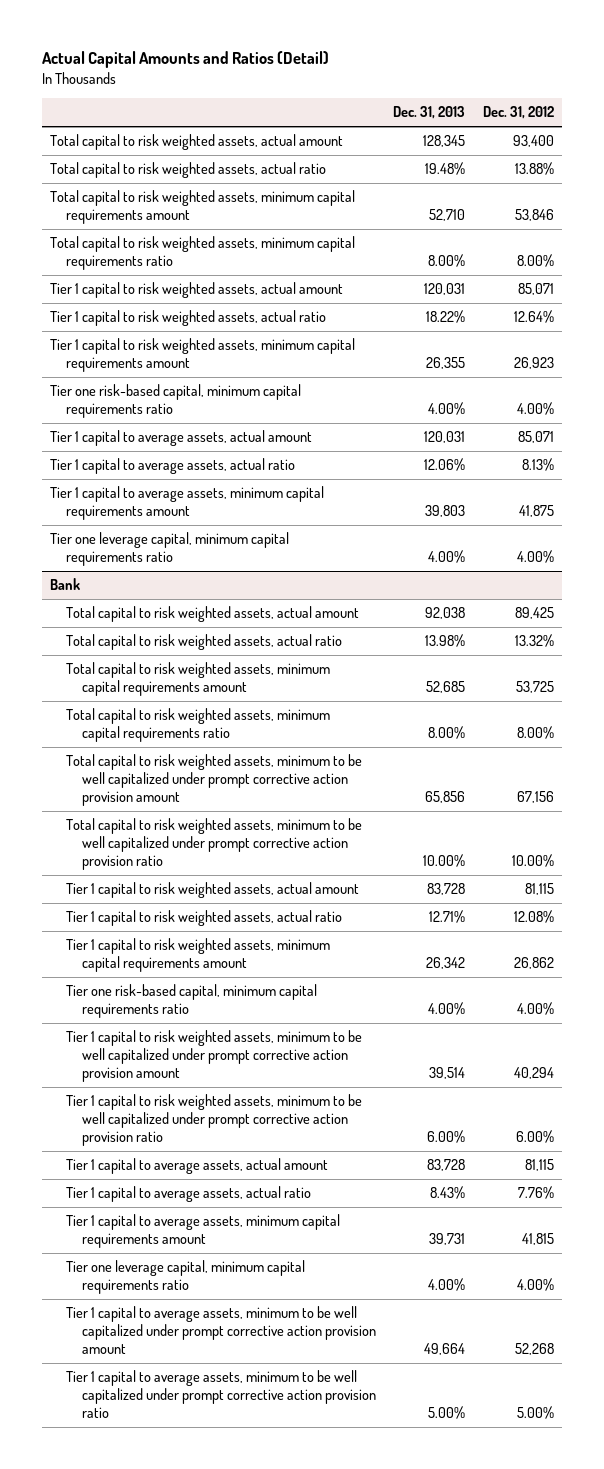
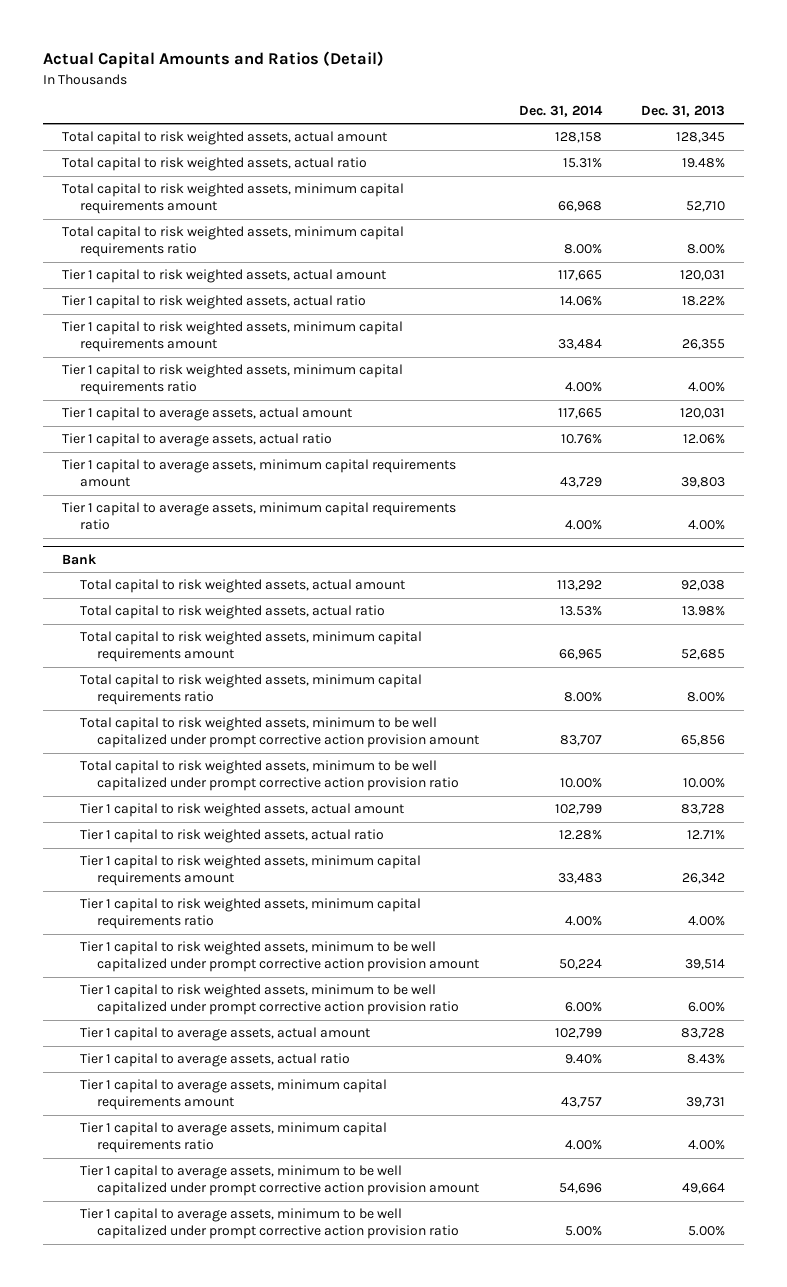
- | Dec. 31, 2013 | Dec. 31, 2012
+ | Dec. 31, 2014 | Dec. 31, 2013
- Tier one risk-based capital, minimum capital requirements ratio | 4.00% | 4.00%
+ Tier 1 capital to risk weighted assets, minimum capital requirements ratio | 4.00% | 4.00%
- Tier one leverage capital, minimum capital requirements ratio | 4.00% | 4.00%
+ Tier 1 capital to average assets, minimum capital requirements ratio | 4.00% | 4.00%
@ Bank
- Tier one risk-based capital, minimum capital requirements ratio | 4.00% | 4.00%
+ Tier 1 capital to risk weighted assets, minimum capital requirements ratio | 4.00% | 4.00%
- Tier one leverage capital, minimum capital requirements ratio | 4.00% | 4.00%
+ Tier 1 capital to average assets, minimum capital requirements ratio | 4.00% | 4.00%

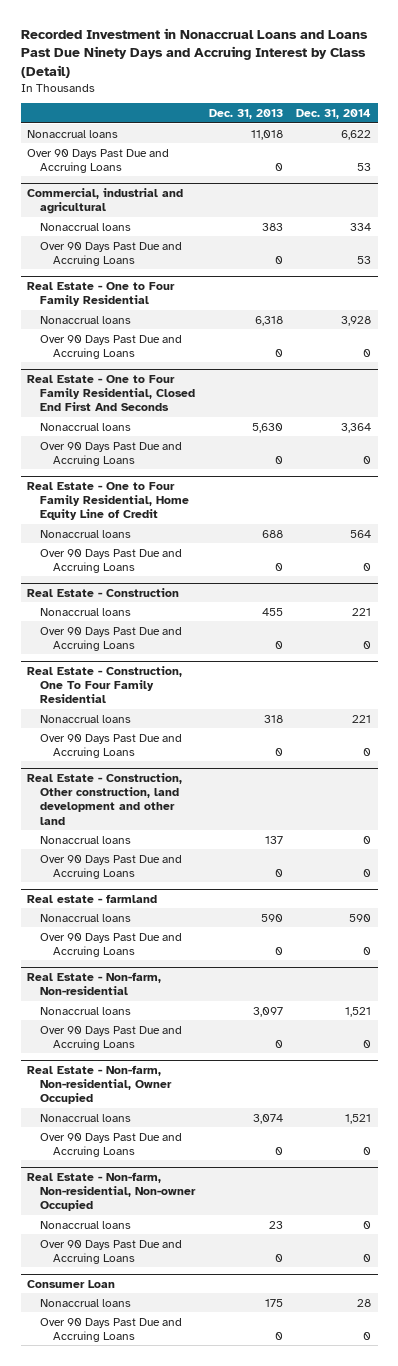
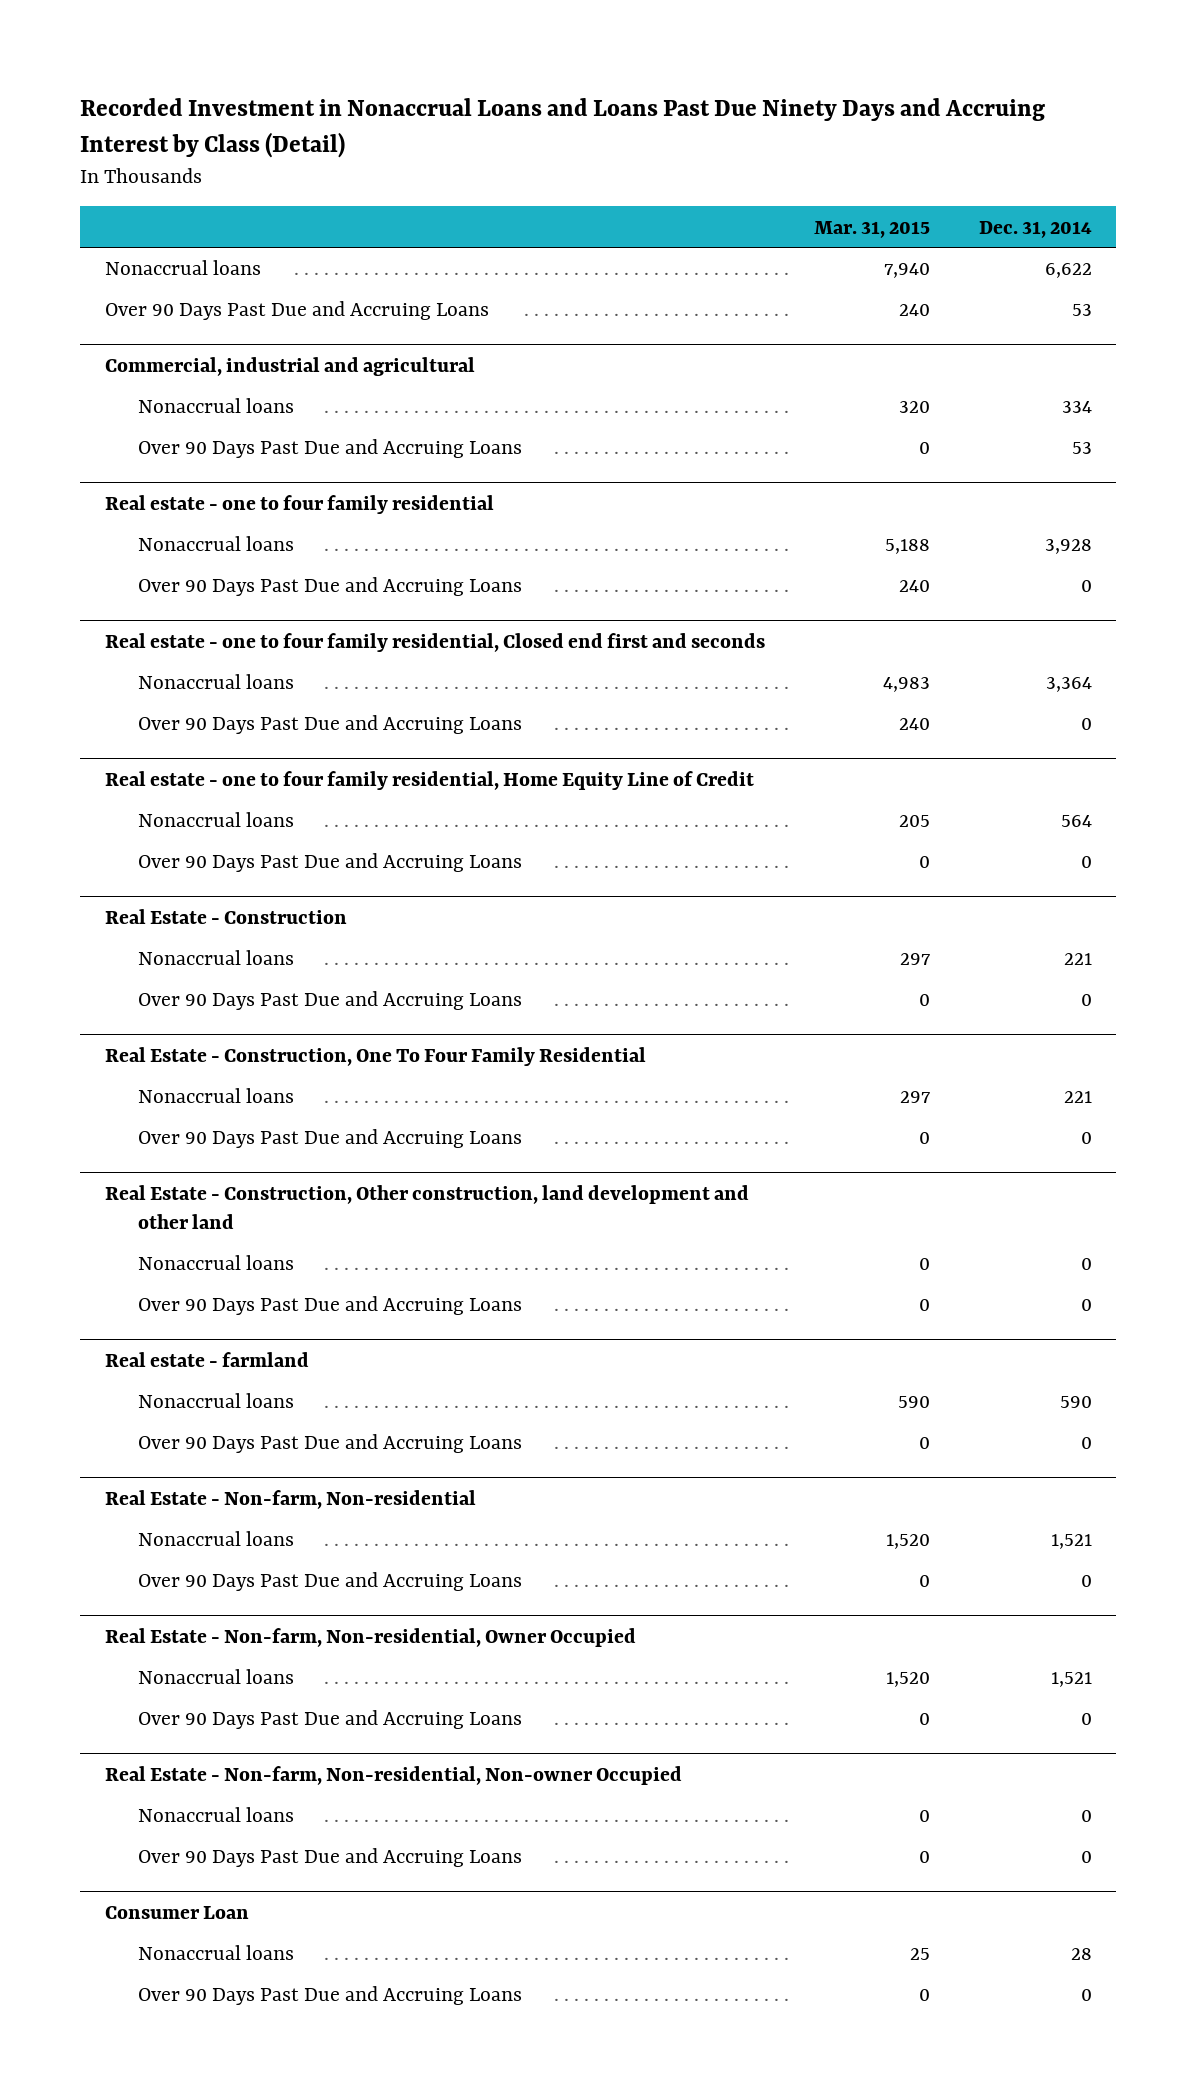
- | Dec. 31, 2013 | Dec. 31, 2014
+ | Mar. 31, 2015 | Dec. 31, 2014
- Real Estate - One to Four Family Residential
+ Real estate - one to four family residential
- Real Estate - One to Four Family Residential, Closed End First And Seconds
+ Real estate - one to four family residential, Closed end first and seconds
- Real Estate - One to Four Family Residential, Home Equity Line of Credit
+ Real estate - one to four family residential, Home Equity Line of Credit

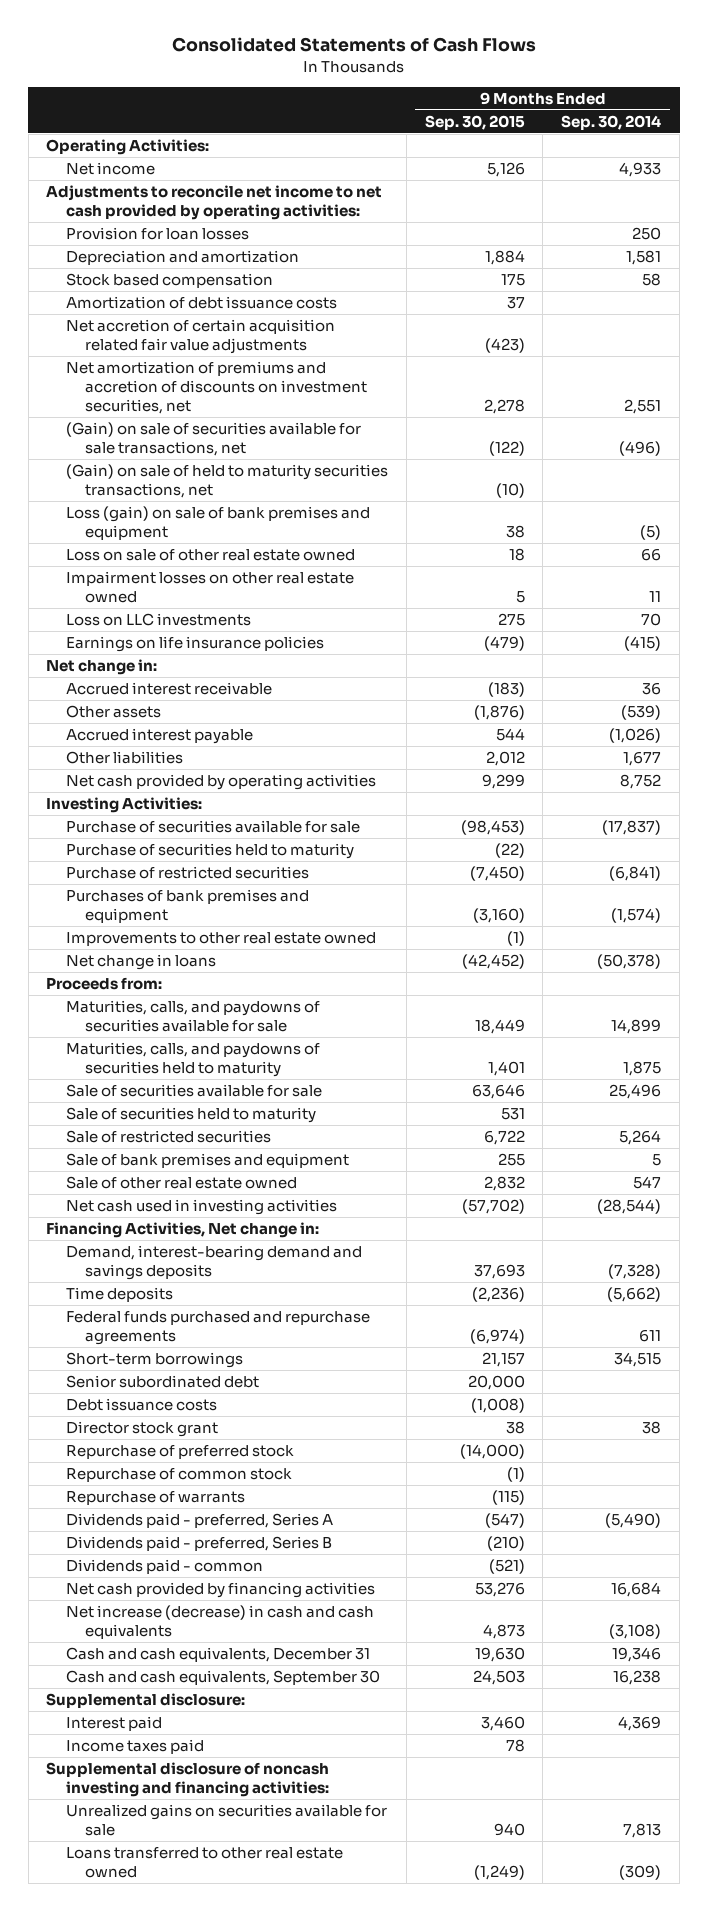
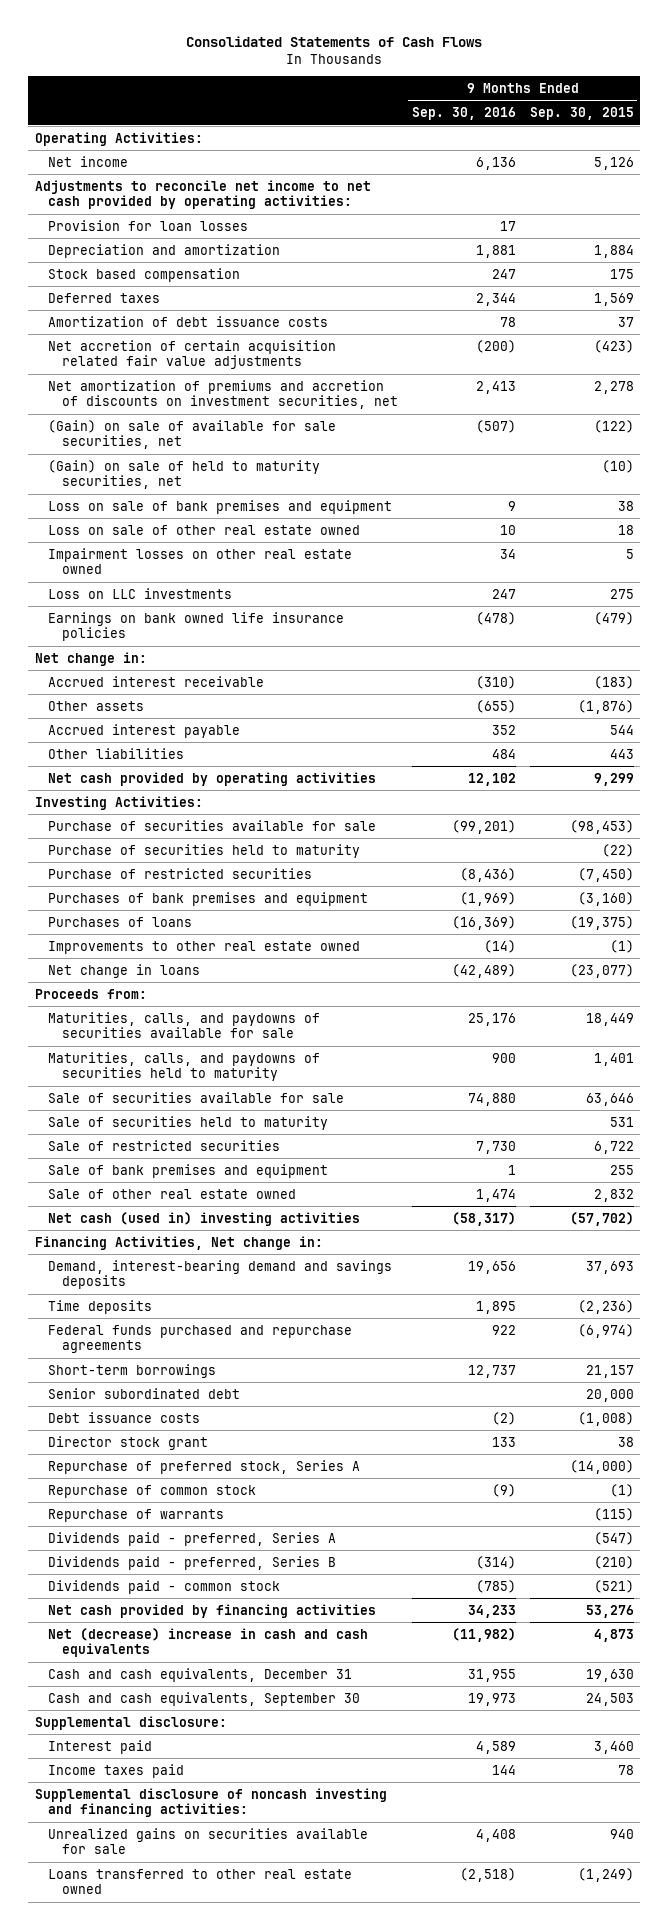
- | 9 Months Ended Sep. 30, 2015 | 9 Months Ended Sep. 30, 2014
+ | 9 Months Ended Sep. 30, 2016 | 9 Months Ended Sep. 30, 2015
+ Deferred taxes | 2,344 | 1,569
- (Gain) on sale of securities available for sale transactions, net | (122) | (496)
- (Gain) on sale of held to maturity securities transactions, net | (10) |
- Loss (gain) on sale of bank premises and equipment | 38 | (5)
+ (Gain) on sale of available for sale securities, net | (507) | (122)
+ (Gain) on sale of held to maturity securities, net | | (10)
+ Loss on sale of bank premises and equipment | 9 | 38
- Earnings on life insurance policies | (479) | (415)
+ Earnings on bank owned life insurance policies | (478) | (479)
- Other liabilities | 2,012 | 1,677
+ Other liabilities | 484 | 443
+ Purchases of loans | (16,369) | (19,375)
- Net change in loans | (42,452) | (50,378)
+ Net change in loans | (42,489) | (23,077)
- Net cash used in investing activities | (57,702) | (28,544)
+ Net cash (used in) investing activities | (58,317) | (57,702)
- Repurchase of preferred stock | (14,000) |
+ Repurchase of preferred stock, Series A | | (14,000)
- Dividends paid - common | (521) |
+ Dividends paid - common stock | (785) | (521)
- Net increase (decrease) in cash and cash equivalents | 4,873 | (3,108)
+ Net (decrease) increase in cash and cash equivalents | (11,982) | 4,873

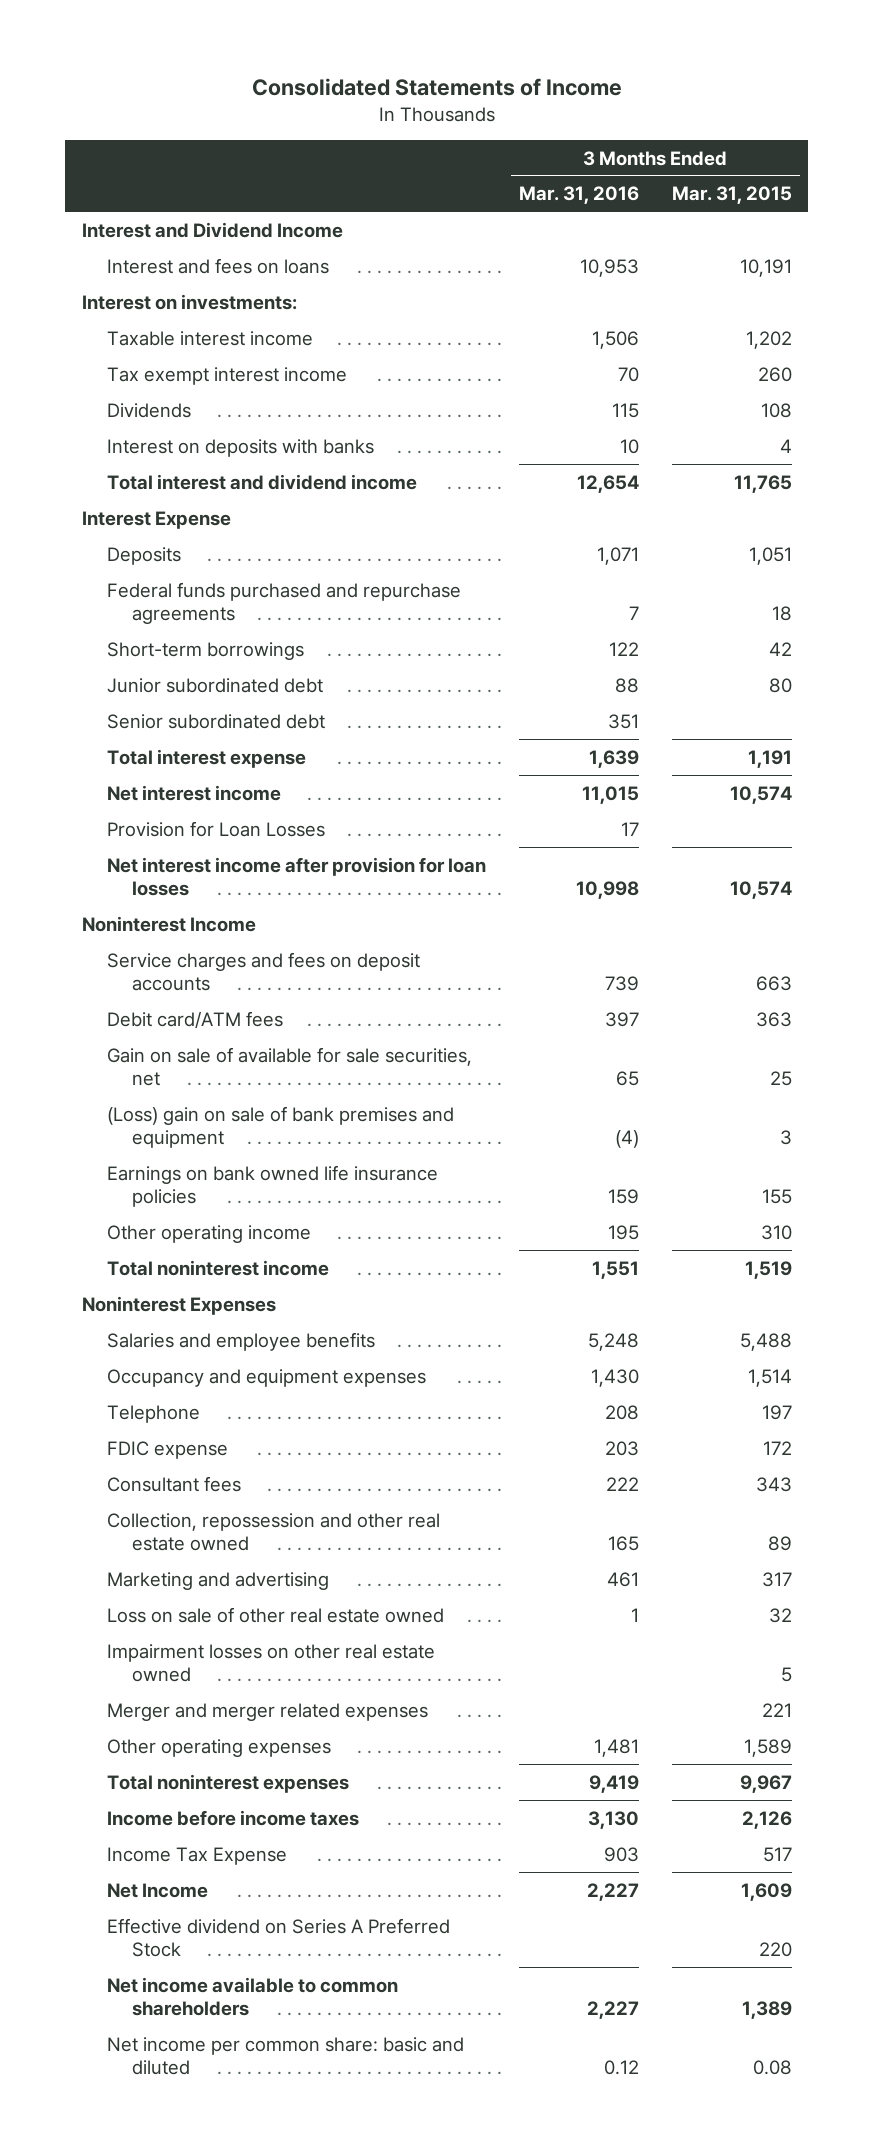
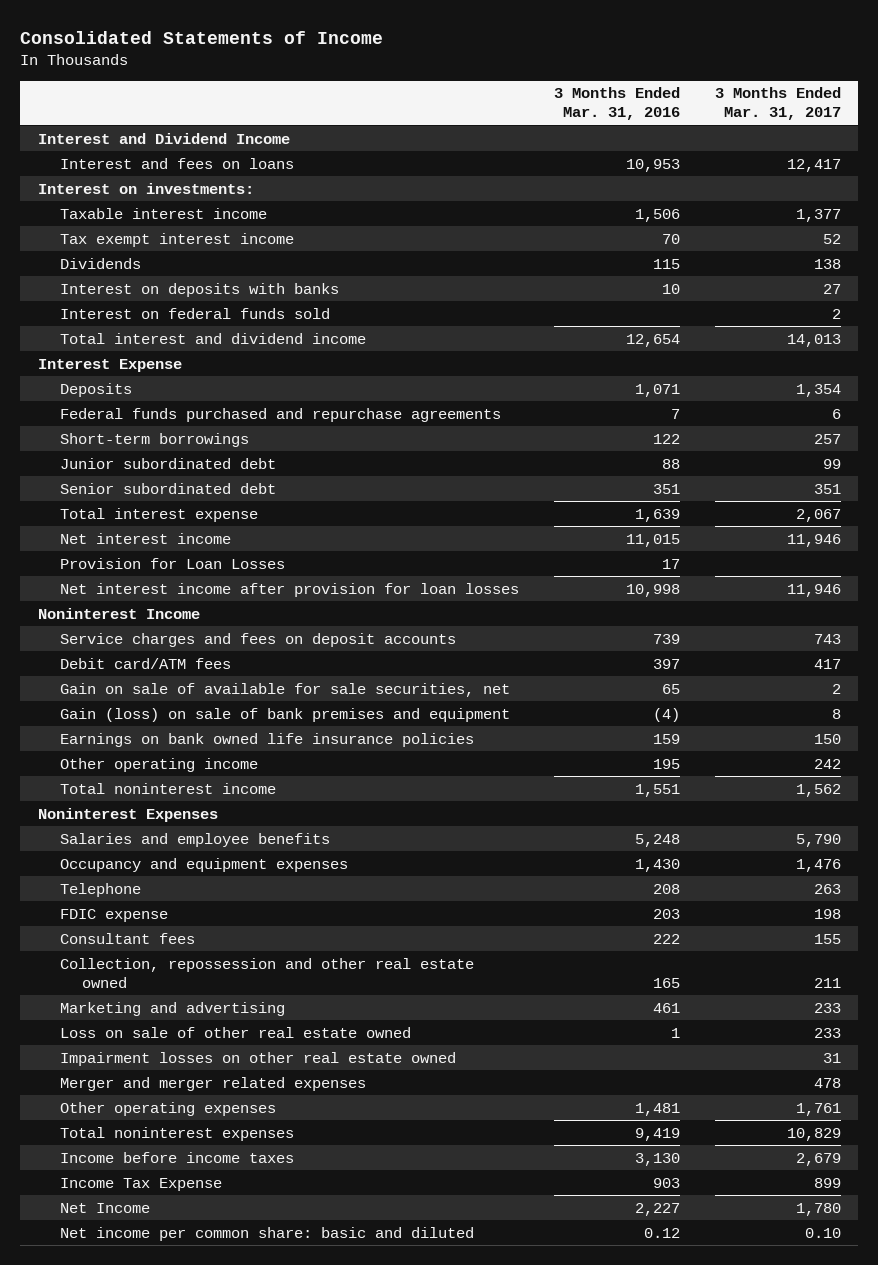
- | 3 Months Ended Mar. 31, 2016 | 3 Months Ended Mar. 31, 2015
+ | 3 Months Ended Mar. 31, 2016 | 3 Months Ended Mar. 31, 2017
+ Interest on federal funds sold | | 2
- (Loss) gain on sale of bank premises and equipment | (4) | 3
+ Gain (loss) on sale of bank premises and equipment | (4) | 8
- Effective dividend on Series A Preferred Stock | | 220
- Net income available to common shareholders | 2,227 | 1,389

